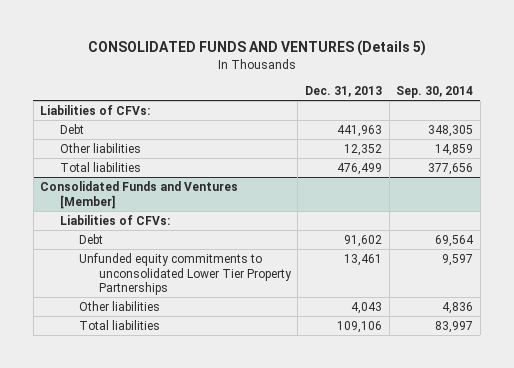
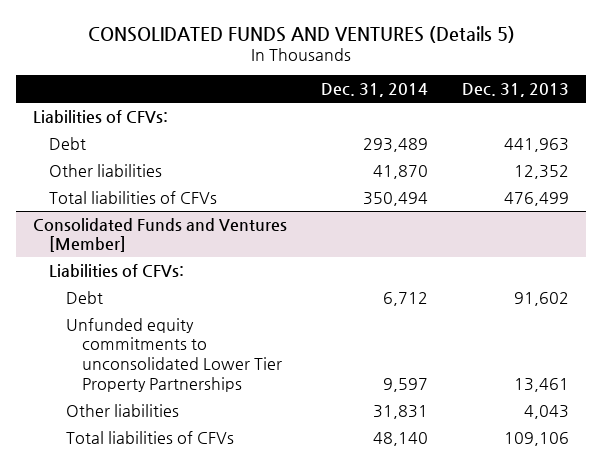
- | Dec. 31, 2013 | Sep. 30, 2014
+ | Dec. 31, 2014 | Dec. 31, 2013
- Total liabilities | 476,499 | 377,656
+ Total liabilities of CFVs | 350,494 | 476,499
@ Consolidated Funds and Ventures [Member]
- Total liabilities | 109,106 | 83,997
+ Total liabilities of CFVs | 48,140 | 109,106

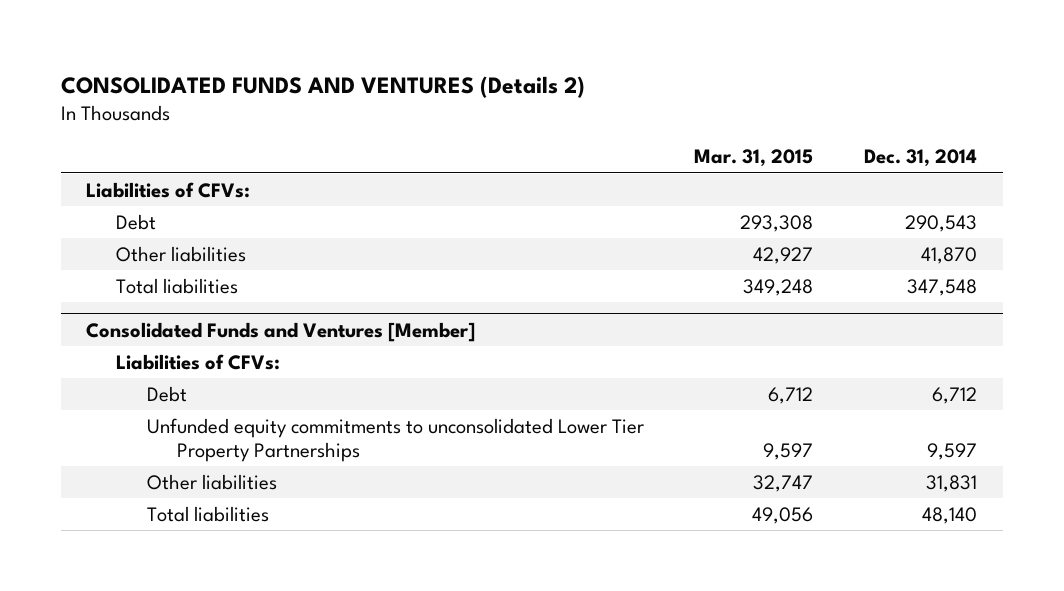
- CONSOLIDATED FUNDS AND VENTURES (Details 5)
+ CONSOLIDATED FUNDS AND VENTURES (Details 2)
- | Dec. 31, 2014 | Dec. 31, 2013
+ | Mar. 31, 2015 | Dec. 31, 2014
- Debt | 293,489 | 441,963
+ Debt | 293,308 | 290,543
- Total liabilities of CFVs | 350,494 | 476,499
+ Total liabilities | 349,248 | 347,548
@ Consolidated Funds and Ventures [Member]
- Total liabilities of CFVs | 48,140 | 109,106
+ Total liabilities | 49,056 | 48,140

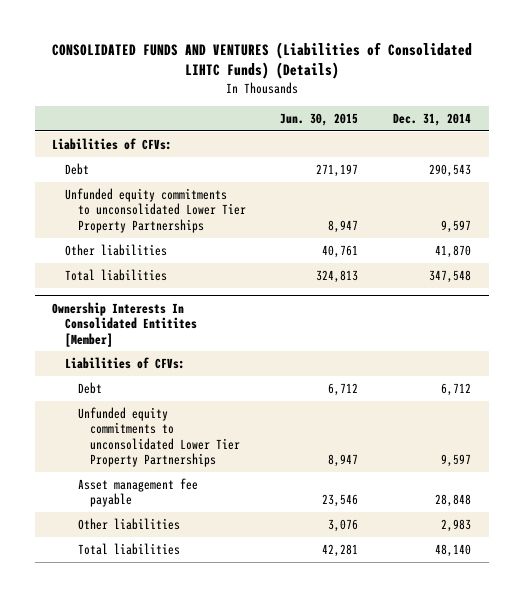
- CONSOLIDATED FUNDS AND VENTURES (Details 2)
+ CONSOLIDATED FUNDS AND VENTURES (Liabilities of Consolidated LIHTC Funds) (Details)
- | Mar. 31, 2015 | Dec. 31, 2014
+ | Jun. 30, 2015 | Dec. 31, 2014
+ Unfunded equity commitments to unconsolidated Lower Tier Property Partnerships | 8,947 | 9,597
- Consolidated Funds and Ventures [Member]
+ Ownership Interests In Consolidated Entitites [Member]
- Other liabilities | 32,747 | 31,831
+ Asset management fee payable | 23,546 | 28,848
+ Other liabilities | 3,076 | 2,983

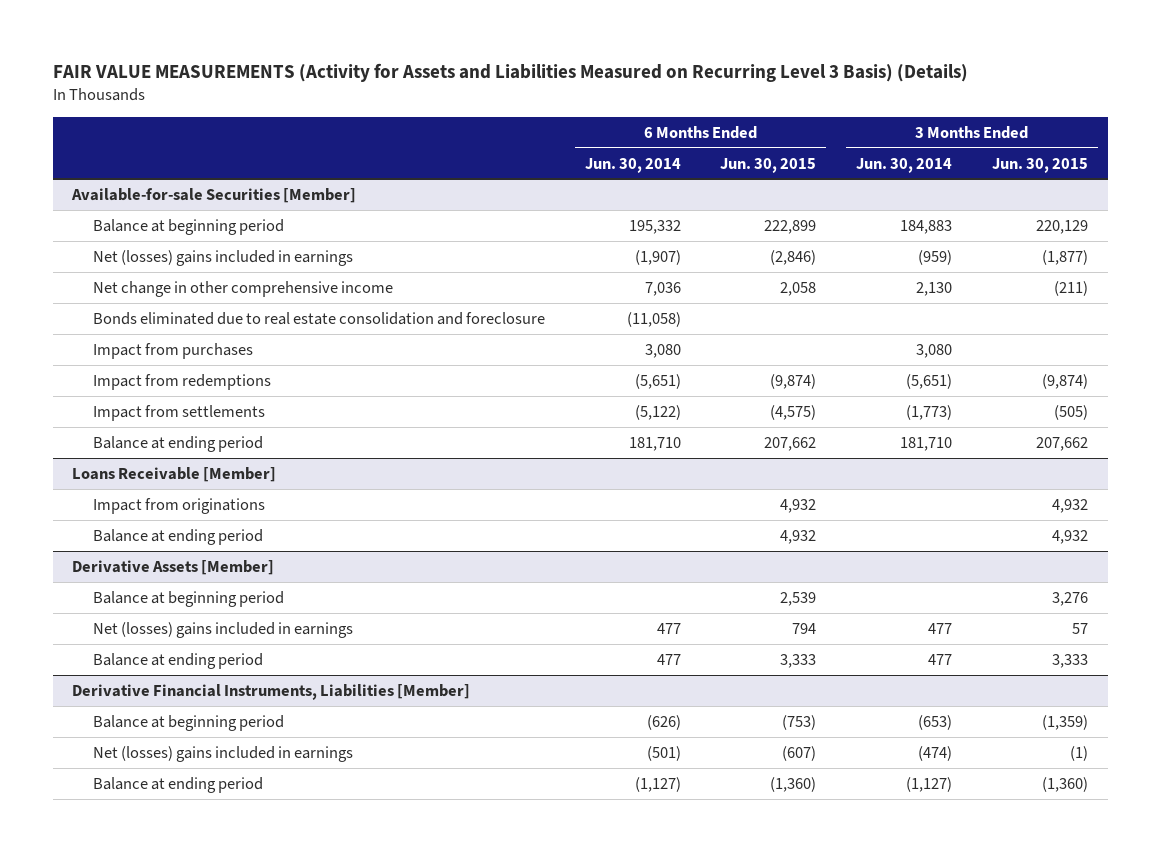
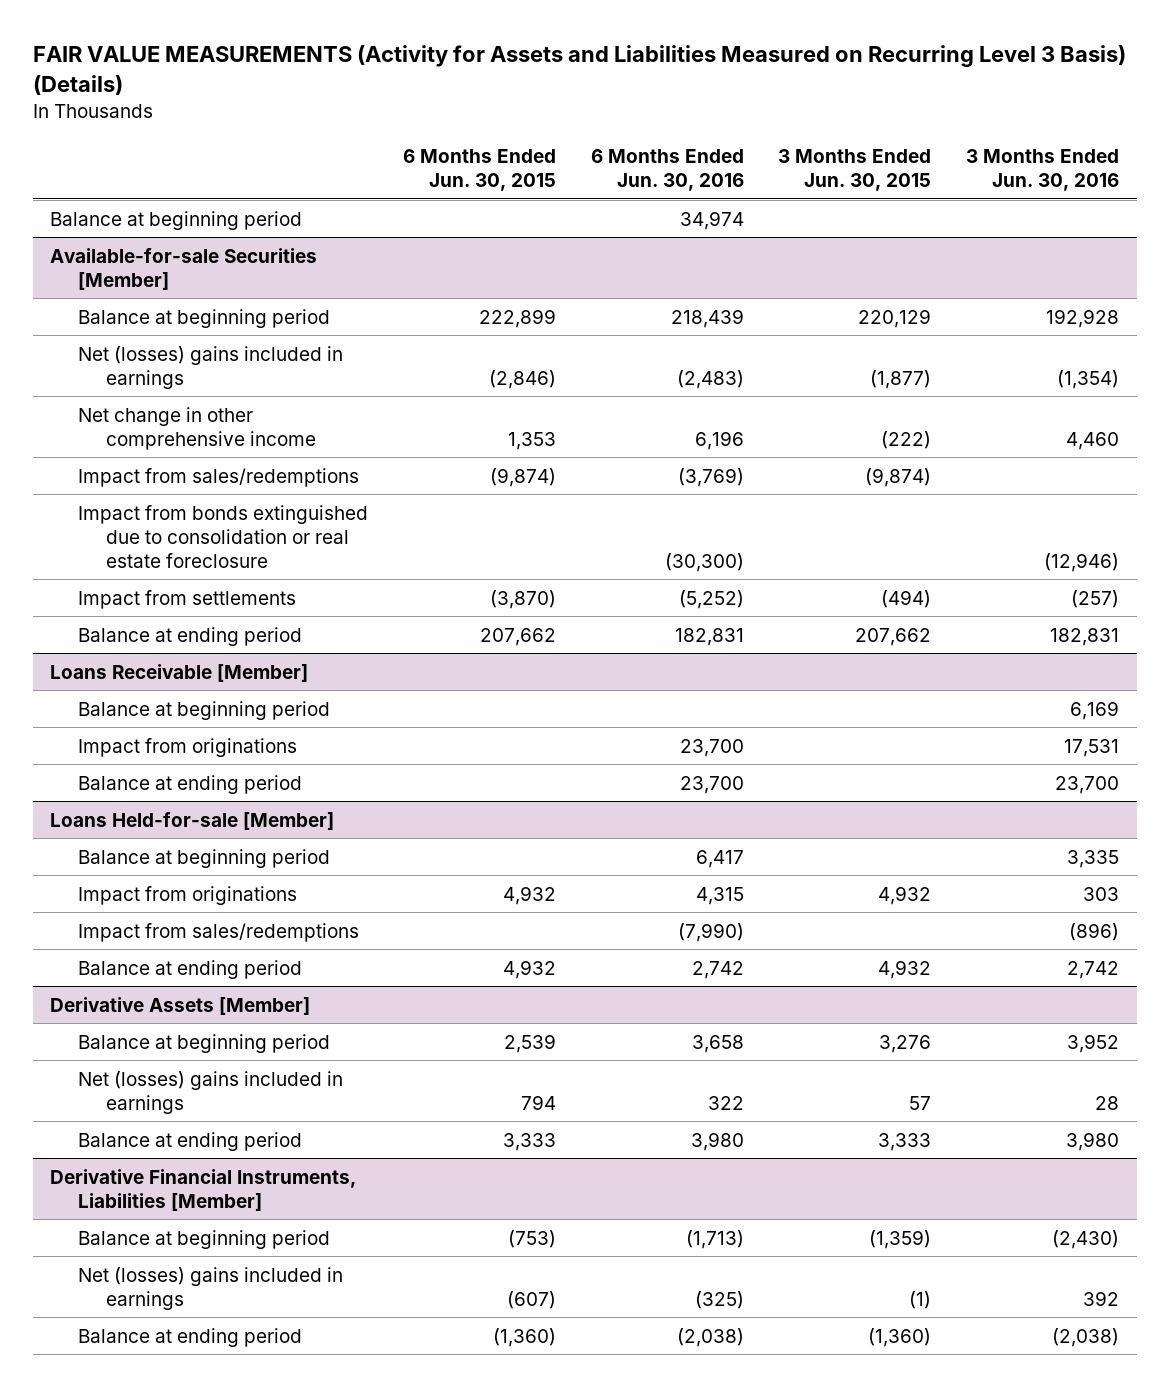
- | 6 Months Ended Jun. 30, 2014 | 6 Months Ended Jun. 30, 2015 | 3 Months Ended Jun. 30, 2014 | 3 Months Ended Jun. 30, 2015
+ | 6 Months Ended Jun. 30, 2015 | 6 Months Ended Jun. 30, 2016 | 3 Months Ended Jun. 30, 2015 | 3 Months Ended Jun. 30, 2016
+ Balance at beginning period | | 34,974 | |
@ Available-for-sale Securities [Member]
- Net change in other comprehensive income | 7,036 | 2,058 | 2,130 | (211)
- Bonds eliminated due to real estate consolidation and foreclosure | (11,058) | | |
- Impact from purchases | 3,080 | | 3,080 |
- Impact from redemptions | (5,651) | (9,874) | (5,651) | (9,874)
- Impact from settlements | (5,122) | (4,575) | (1,773) | (505)
+ Net change in other comprehensive income | 1,353 | 6,196 | (222) | 4,460
+ Impact from sales/redemptions | (9,874) | (3,769) | (9,874) |
+ Impact from bonds extinguished due to consolidation or real estate foreclosure | | (30,300) | | (12,946)
+ Impact from settlements | (3,870) | (5,252) | (494) | (257)
@ Loans Receivable [Member]
+ Balance at beginning period | | | | 6,169
+ Impact from originations | | 23,700 | | 17,531
+ Balance at ending period | | 23,700 | | 23,700
+ Loans Held-for-sale [Member]
+ Balance at beginning period | | 6,417 | | 3,335
+ Impact from sales/redemptions | | (7,990) | | (896)

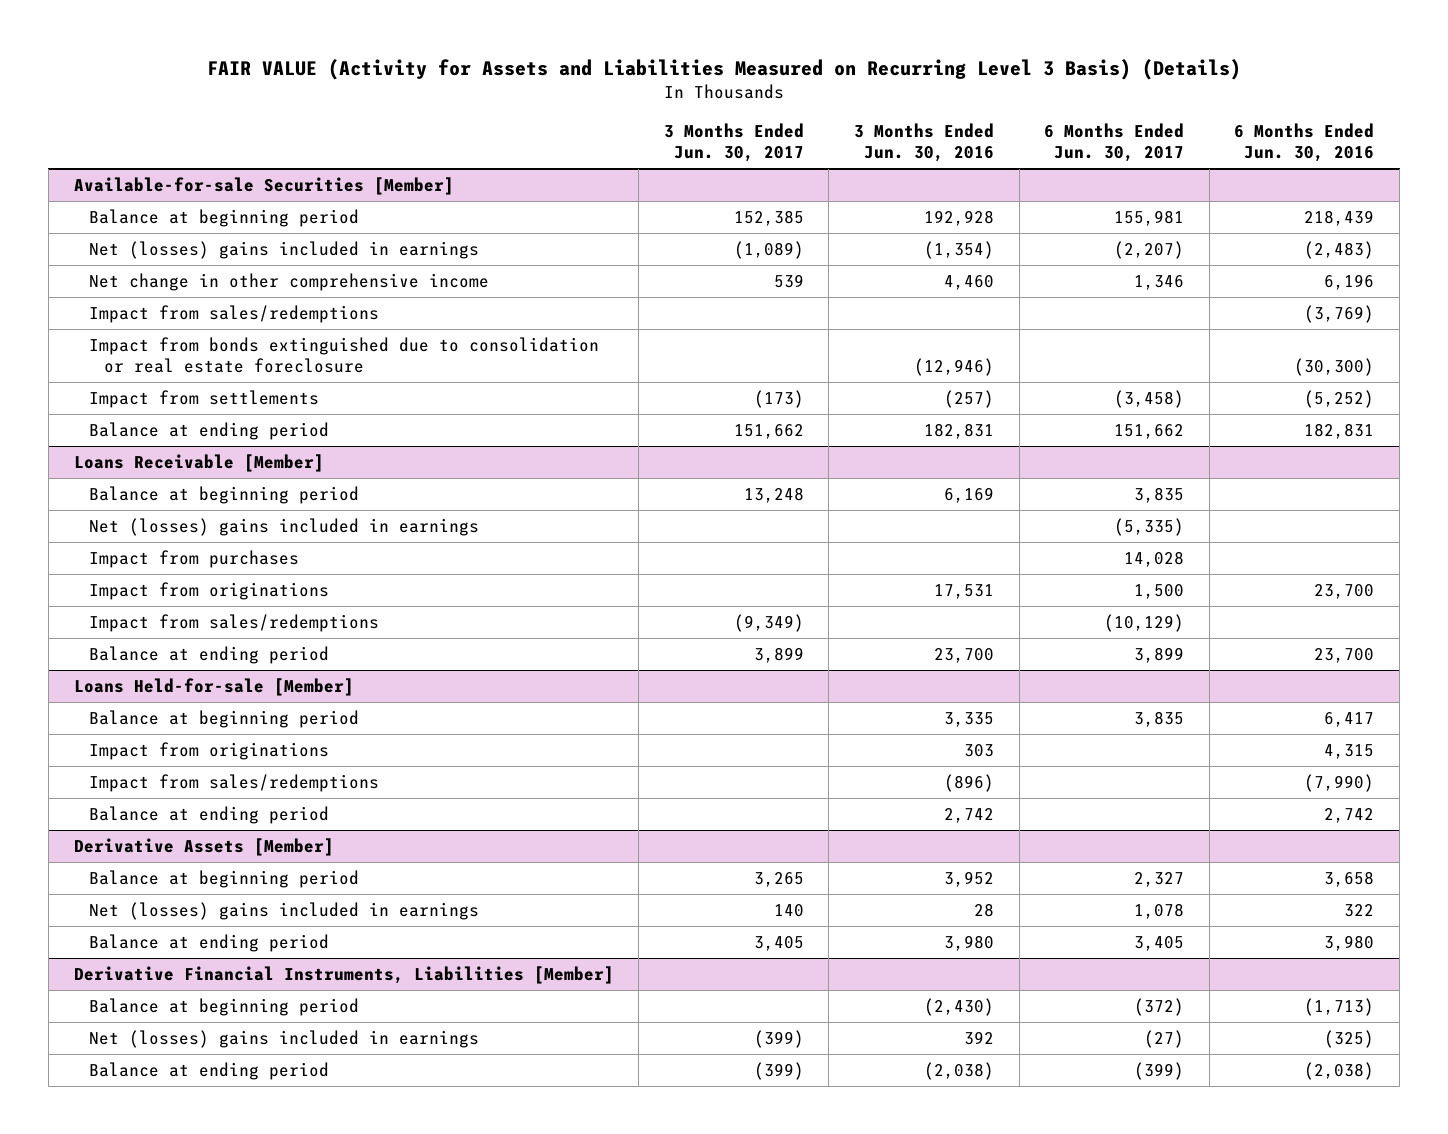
- FAIR VALUE MEASUREMENTS (Activity for Assets and Liabilities Measured on Recurring Level 3 Basis) (Details)
+ FAIR VALUE (Activity for Assets and Liabilities Measured on Recurring Level 3 Basis) (Details)
- | 6 Months Ended Jun. 30, 2015 | 6 Months Ended Jun. 30, 2016 | 3 Months Ended Jun. 30, 2015 | 3 Months Ended Jun. 30, 2016
+ | 3 Months Ended Jun. 30, 2017 | 3 Months Ended Jun. 30, 2016 | 6 Months Ended Jun. 30, 2017 | 6 Months Ended Jun. 30, 2016
- Balance at beginning period | | 34,974 | |
@ Loans Receivable [Member]
+ Net (losses) gains included in earnings | | | (5,335) |
+ Impact from purchases | | | 14,028 |
+ Impact from sales/redemptions | (9,349) | | (10,129) |

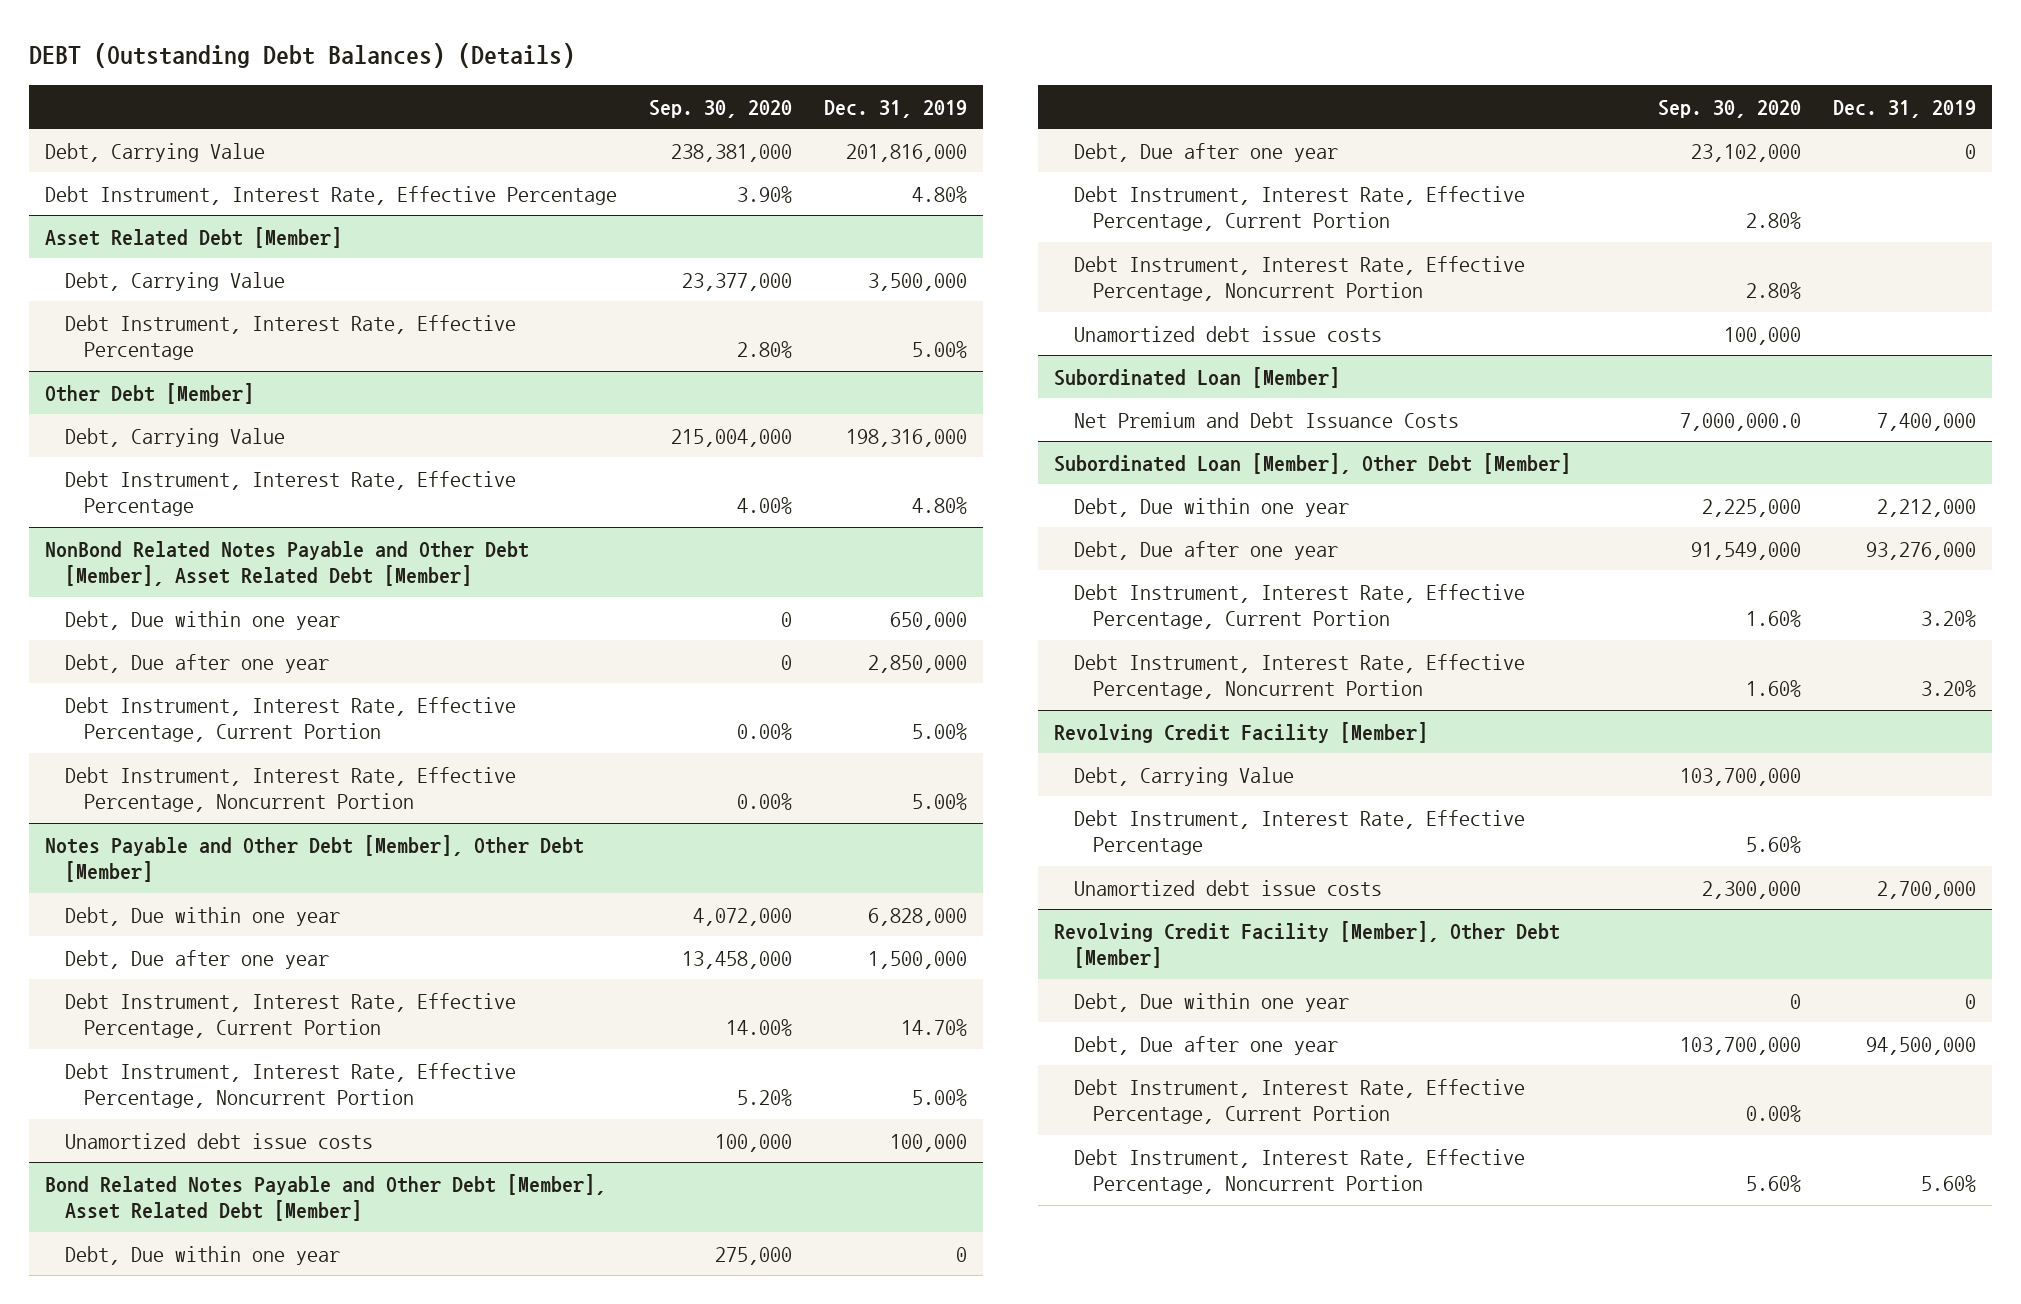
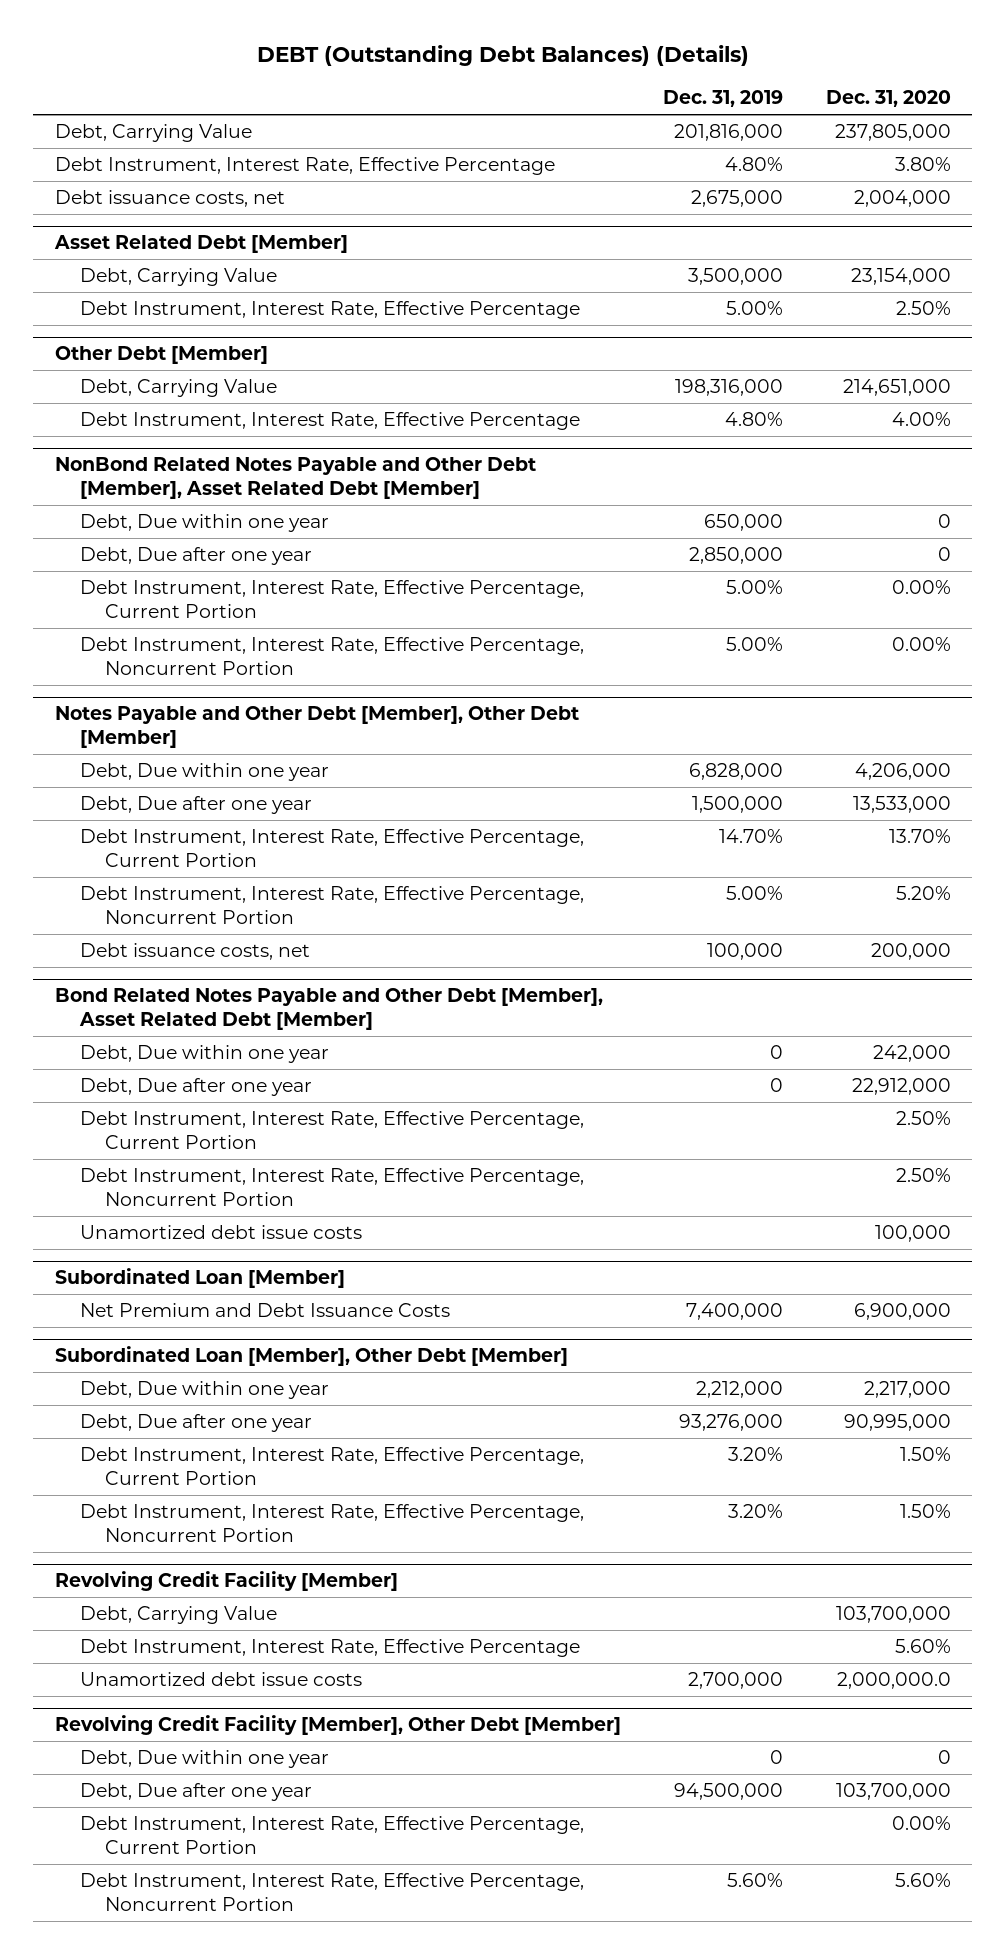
- | Sep. 30, 2020 | Dec. 31, 2019
+ | Dec. 31, 2019 | Dec. 31, 2020
+ Debt issuance costs, net | 2,675,000 | 2,004,000
@ Notes Payable and Other Debt [Member], Other Debt [Member]
- Unamortized debt issue costs | 100,000 | 100,000
+ Debt issuance costs, net | 100,000 | 200,000

